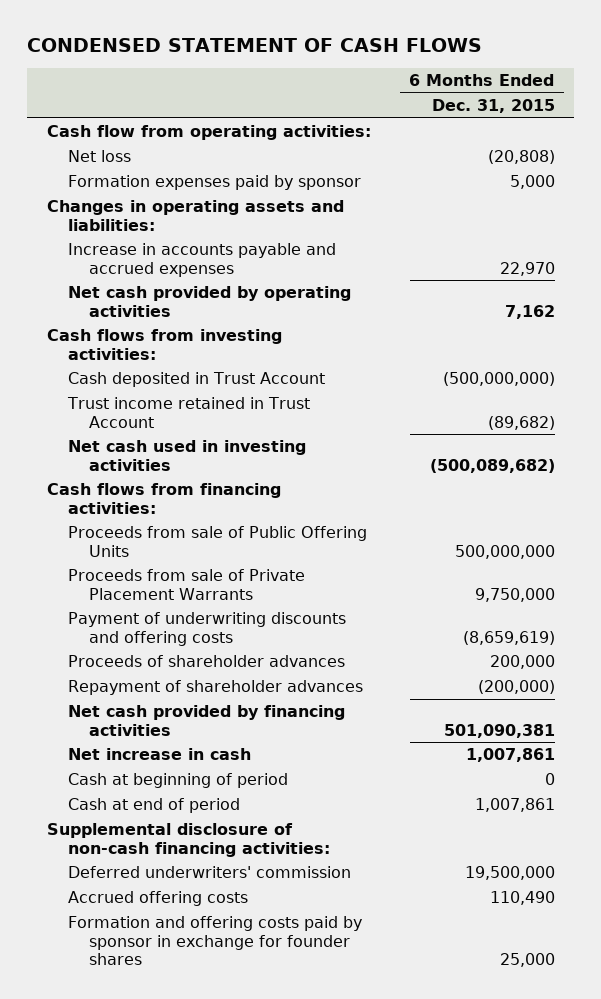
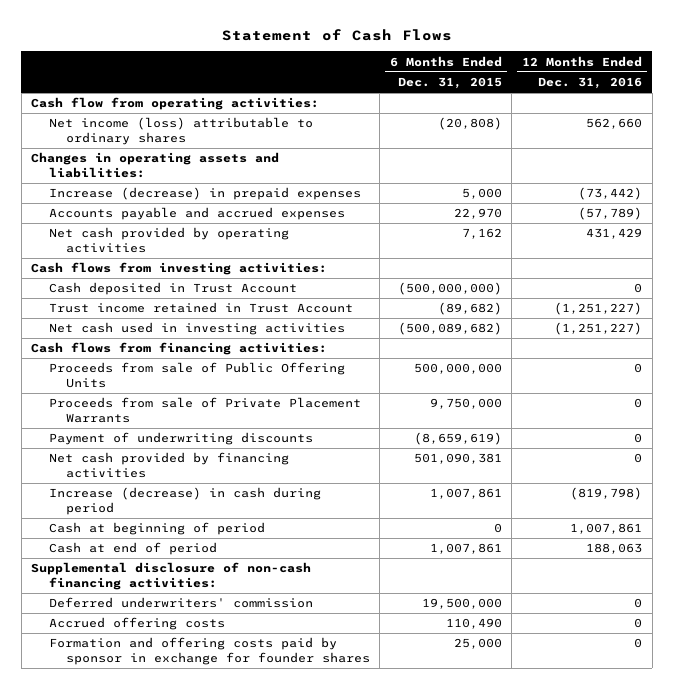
- CONDENSED STATEMENT OF CASH FLOWS
+ Statement of Cash Flows
- | 6 Months Ended Dec. 31, 2015
+ | 6 Months Ended Dec. 31, 2015 | 12 Months Ended Dec. 31, 2016
- Net loss | (20,808)
- Formation expenses paid by sponsor | 5,000
+ Net income (loss) attributable to ordinary shares | (20,808) | 562,660
- Increase in accounts payable and accrued expenses | 22,970
+ Increase (decrease) in prepaid expenses | 5,000 | (73,442)
+ Accounts payable and accrued expenses | 22,970 | (57,789)
- Payment of underwriting discounts and offering costs | (8,659,619)
- Proceeds of shareholder advances | 200,000
- Repayment of shareholder advances | (200,000)
+ Payment of underwriting discounts | (8,659,619) | 0
- Net increase in cash | 1,007,861
+ Increase (decrease) in cash during period | 1,007,861 | (819,798)

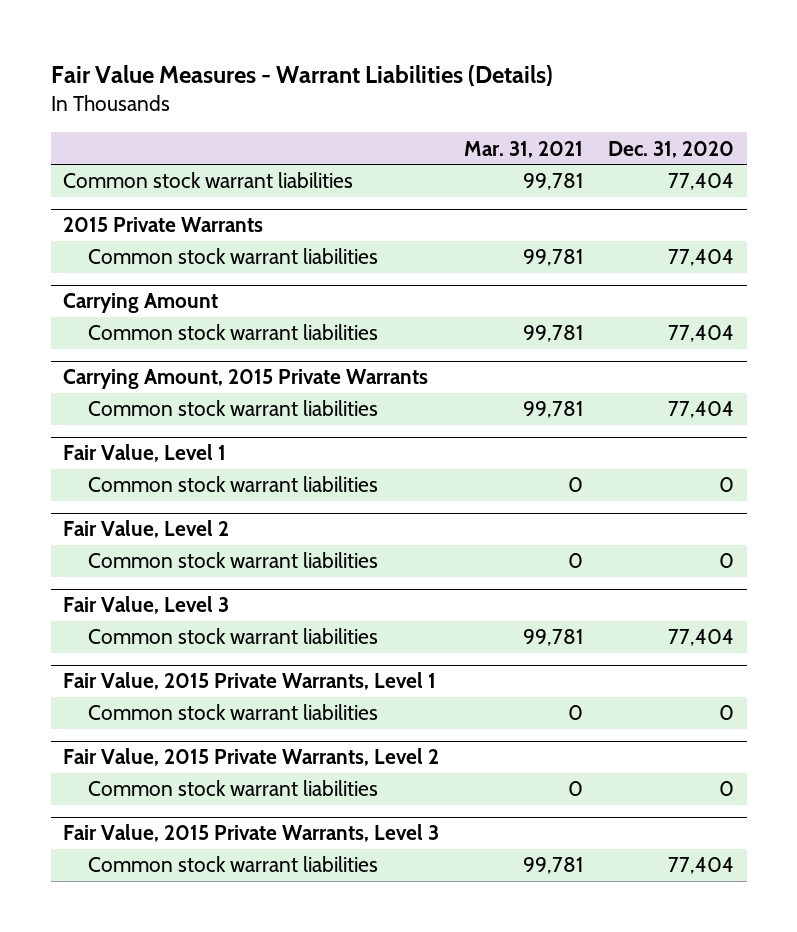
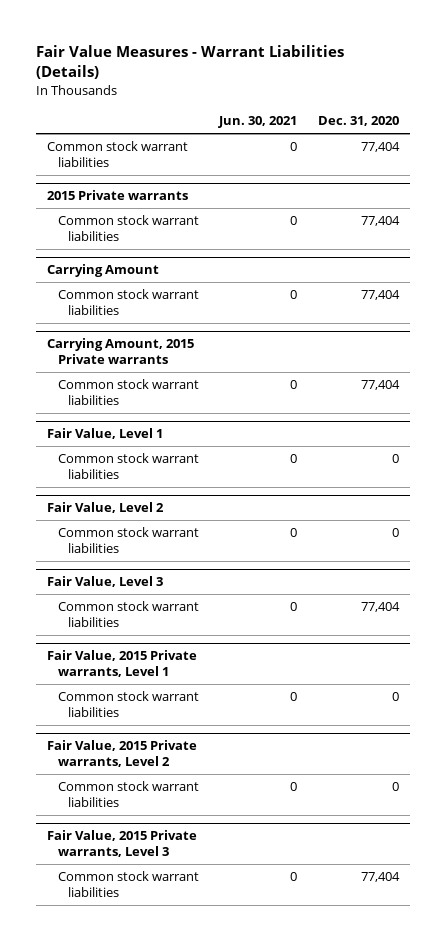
- | Mar. 31, 2021 | Dec. 31, 2020
+ | Jun. 30, 2021 | Dec. 31, 2020
- 2015 Private Warrants
+ 2015 Private warrants
- Carrying Amount, 2015 Private Warrants
+ Carrying Amount, 2015 Private warrants
- Fair Value, 2015 Private Warrants, Level 1
+ Fair Value, 2015 Private warrants, Level 1
- Fair Value, 2015 Private Warrants, Level 2
+ Fair Value, 2015 Private warrants, Level 2
- Fair Value, 2015 Private Warrants, Level 3
+ Fair Value, 2015 Private warrants, Level 3

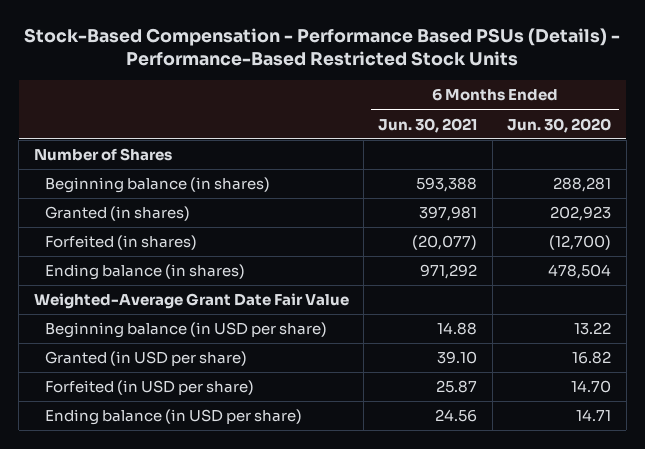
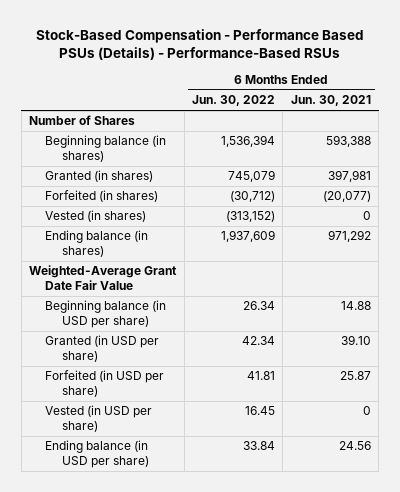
- Stock-Based Compensation - Performance Based PSUs (Details) - Performance-Based Restricted Stock Units
+ Stock-Based Compensation - Performance Based PSUs (Details) - Performance-Based RSUs
- | 6 Months Ended Jun. 30, 2021 | 6 Months Ended Jun. 30, 2020
+ | 6 Months Ended Jun. 30, 2022 | 6 Months Ended Jun. 30, 2021
+ Vested (in shares) | (313,152) | 0
+ Vested (in USD per share) | 16.45 | 0

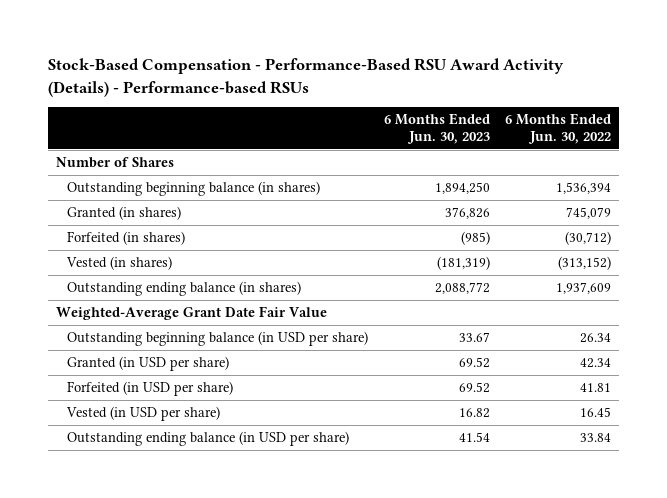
- Stock-Based Compensation - Performance Based PSUs (Details) - Performance-Based RSUs
+ Stock-Based Compensation - Performance-Based RSU Award Activity (Details) - Performance-based RSUs
- | 6 Months Ended Jun. 30, 2022 | 6 Months Ended Jun. 30, 2021
+ | 6 Months Ended Jun. 30, 2023 | 6 Months Ended Jun. 30, 2022
- Beginning balance (in shares) | 1,536,394 | 593,388
+ Outstanding beginning balance (in shares) | 1,894,250 | 1,536,394
- Ending balance (in shares) | 1,937,609 | 971,292
+ Outstanding ending balance (in shares) | 2,088,772 | 1,937,609
- Beginning balance (in USD per share) | 26.34 | 14.88
+ Outstanding beginning balance (in USD per share) | 33.67 | 26.34
- Ending balance (in USD per share) | 33.84 | 24.56
+ Outstanding ending balance (in USD per share) | 41.54 | 33.84

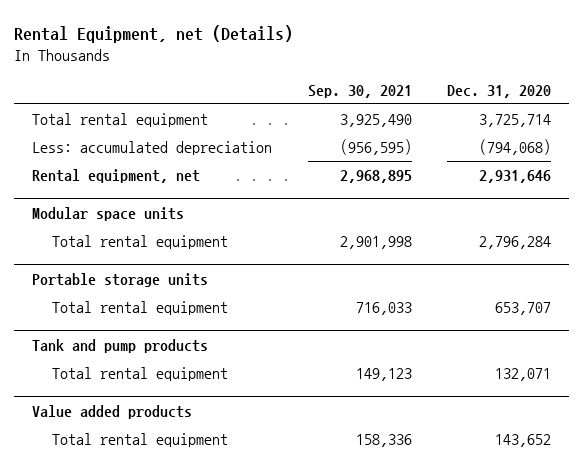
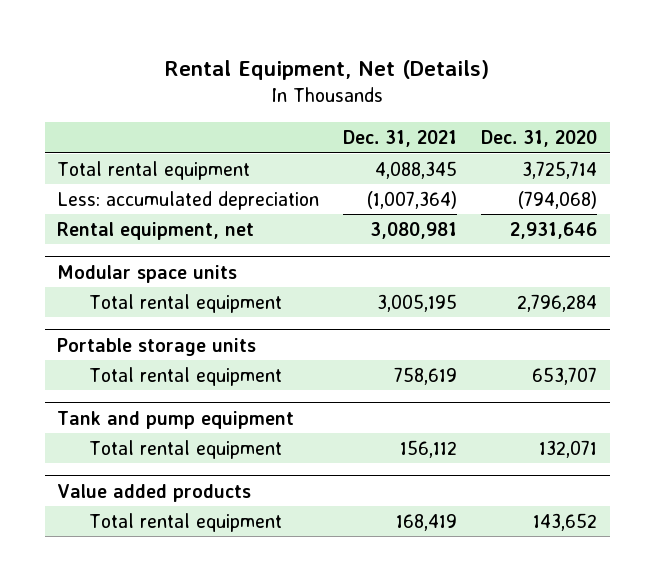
- Rental Equipment, net (Details)
+ Rental Equipment, Net (Details)
- | Sep. 30, 2021 | Dec. 31, 2020
+ | Dec. 31, 2021 | Dec. 31, 2020
- Tank and pump products
+ Tank and pump equipment

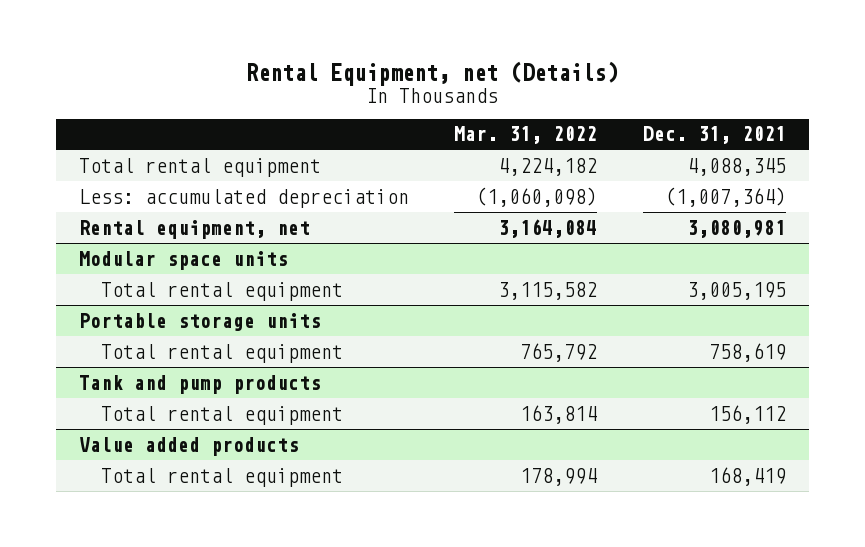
- Rental Equipment, Net (Details)
+ Rental Equipment, net (Details)
- | Dec. 31, 2021 | Dec. 31, 2020
+ | Mar. 31, 2022 | Dec. 31, 2021
- Tank and pump equipment
+ Tank and pump products

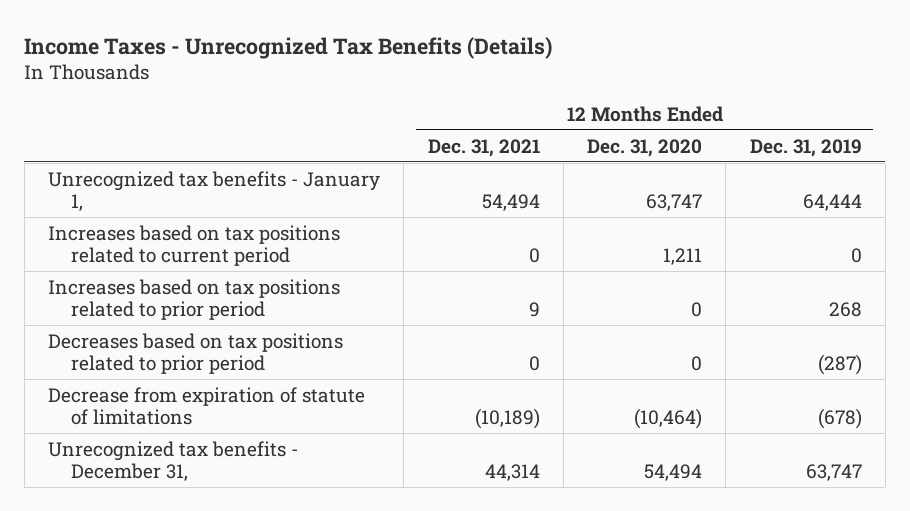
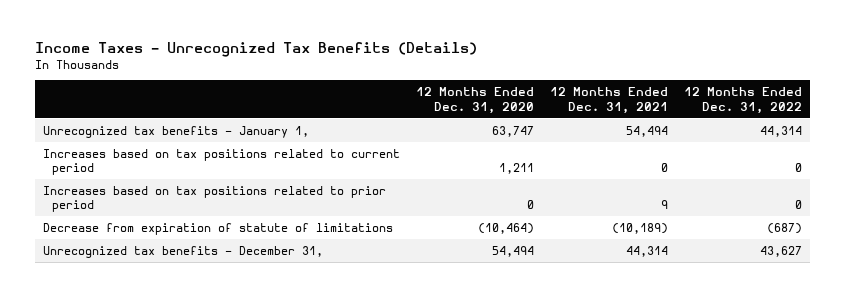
- | 12 Months Ended Dec. 31, 2021 | 12 Months Ended Dec. 31, 2020 | 12 Months Ended Dec. 31, 2019
+ | 12 Months Ended Dec. 31, 2020 | 12 Months Ended Dec. 31, 2021 | 12 Months Ended Dec. 31, 2022
- Decreases based on tax positions related to prior period | 0 | 0 | (287)

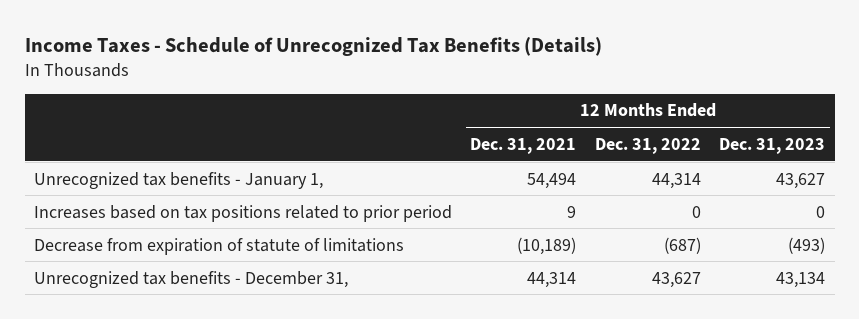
- Income Taxes - Unrecognized Tax Benefits (Details)
+ Income Taxes - Schedule of Unrecognized Tax Benefits (Details)
- | 12 Months Ended Dec. 31, 2020 | 12 Months Ended Dec. 31, 2021 | 12 Months Ended Dec. 31, 2022
+ | 12 Months Ended Dec. 31, 2021 | 12 Months Ended Dec. 31, 2022 | 12 Months Ended Dec. 31, 2023
- Increases based on tax positions related to current period | 1,211 | 0 | 0

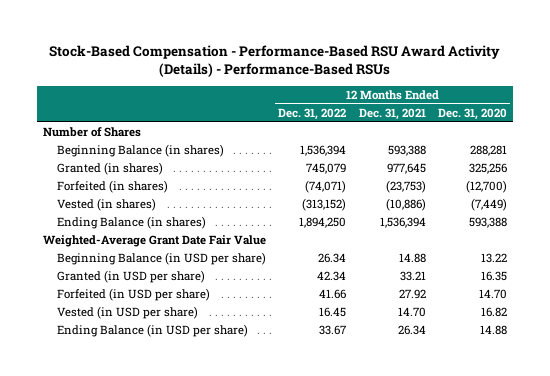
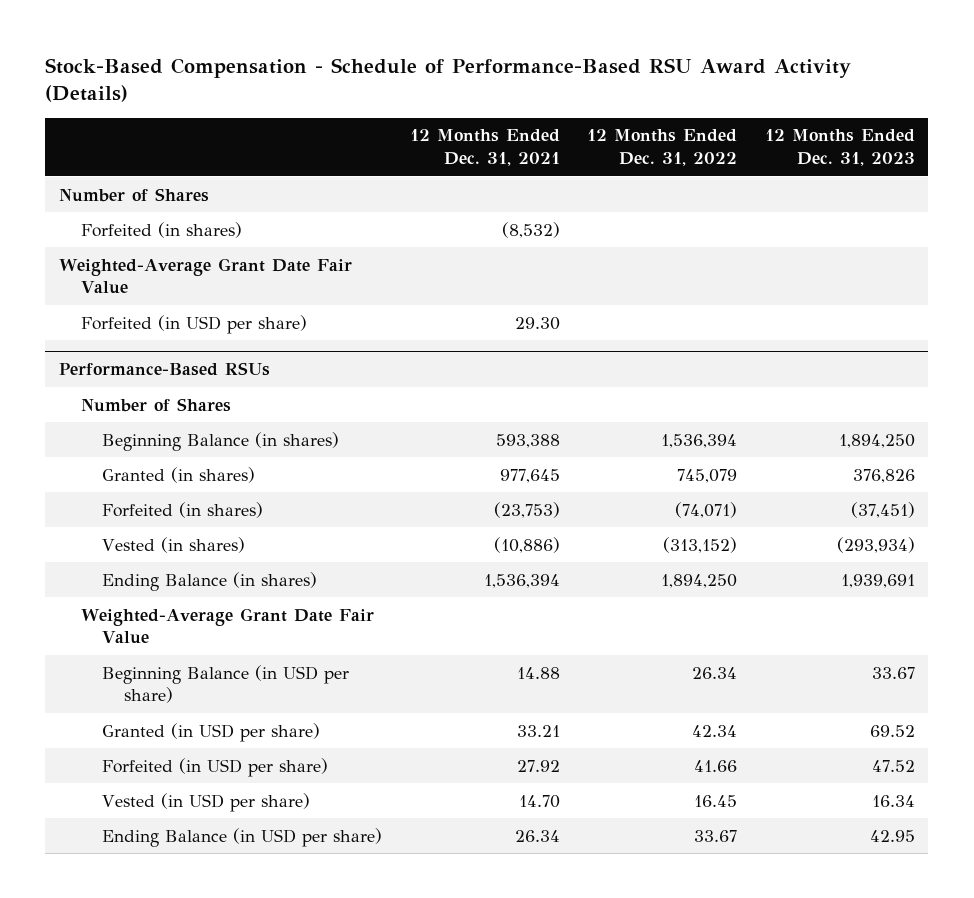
- Stock-Based Compensation - Performance-Based RSU Award Activity (Details) - Performance-Based RSUs
+ Stock-Based Compensation - Schedule of Performance-Based RSU Award Activity (Details)
- | 12 Months Ended Dec. 31, 2022 | 12 Months Ended Dec. 31, 2021 | 12 Months Ended Dec. 31, 2020
+ | 12 Months Ended Dec. 31, 2021 | 12 Months Ended Dec. 31, 2022 | 12 Months Ended Dec. 31, 2023
+ Forfeited (in shares) | (8,532) | |
+ Weighted-Average Grant Date Fair Value
+ Forfeited (in USD per share) | 29.30 | |
+ Performance-Based RSUs
+ Number of Shares

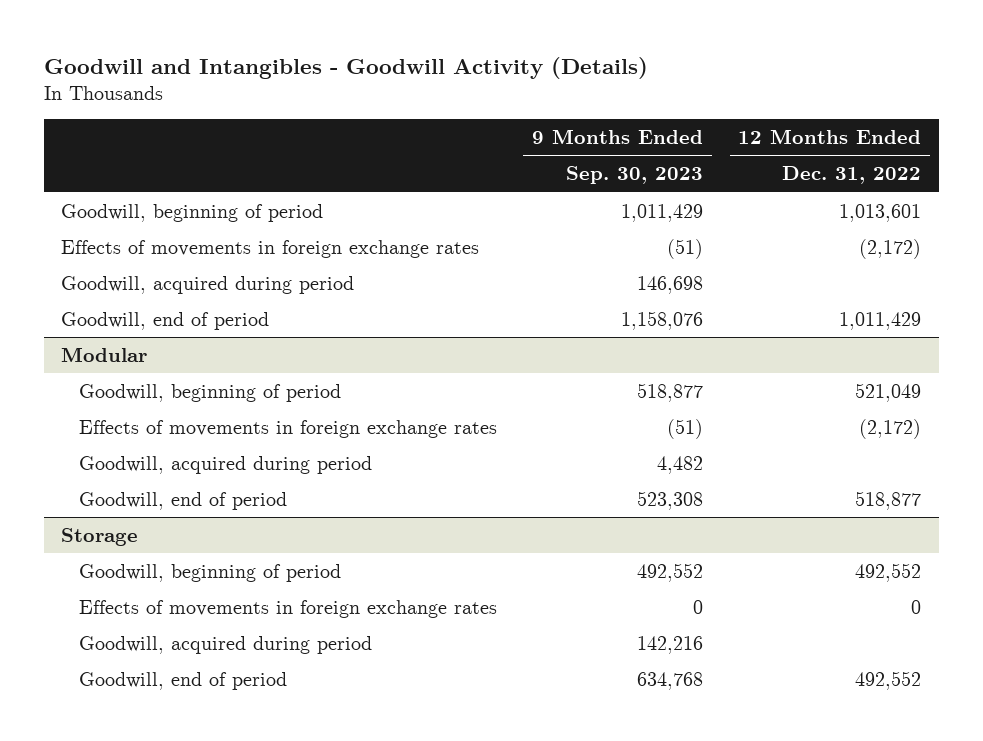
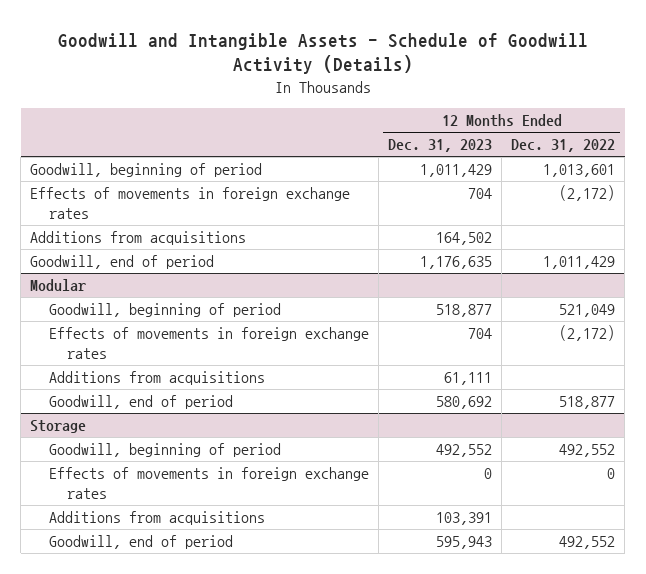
- Goodwill and Intangibles - Goodwill Activity (Details)
+ Goodwill and Intangible Assets - Schedule of Goodwill Activity (Details)
- | 9 Months Ended Sep. 30, 2023 | 12 Months Ended Dec. 31, 2022
+ | 12 Months Ended Dec. 31, 2023 | 12 Months Ended Dec. 31, 2022
- Goodwill, acquired during period | 146,698 |
+ Additions from acquisitions | 164,502 |
@ Modular
- Goodwill, acquired during period | 4,482 |
+ Additions from acquisitions | 61,111 |
@ Storage
- Goodwill, acquired during period | 142,216 |
+ Additions from acquisitions | 103,391 |

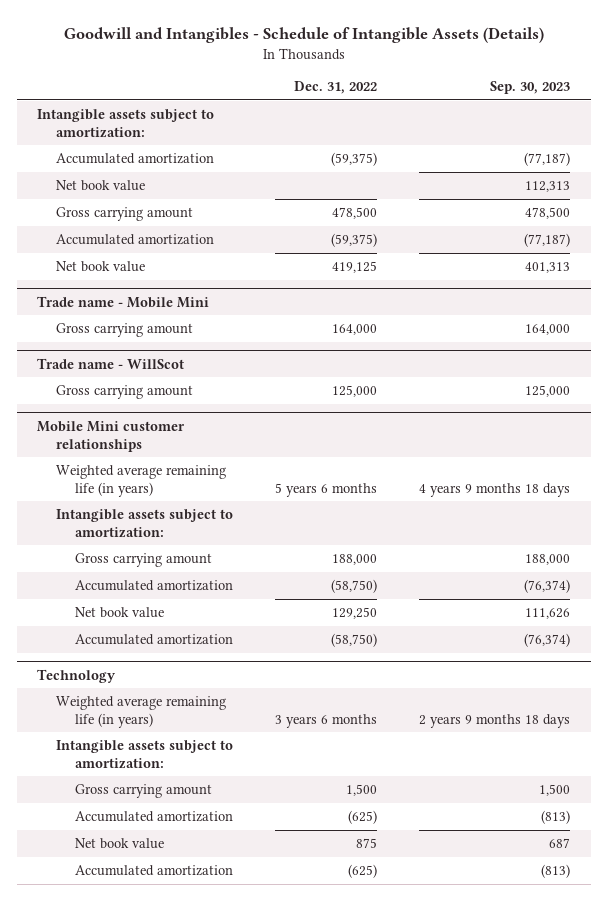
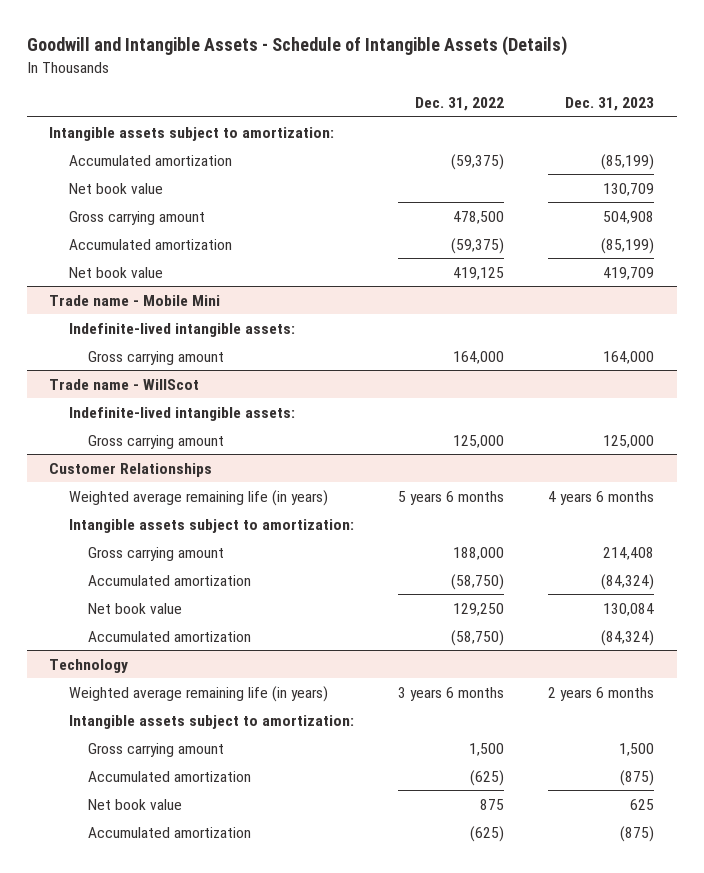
- Goodwill and Intangibles - Schedule of Intangible Assets (Details)
+ Goodwill and Intangible Assets - Schedule of Intangible Assets (Details)
- | Dec. 31, 2022 | Sep. 30, 2023
+ | Dec. 31, 2022 | Dec. 31, 2023
@ Trade name - Mobile Mini
+ Indefinite-lived intangible assets:
@ Trade name - WillScot
+ Indefinite-lived intangible assets:
- Mobile Mini customer relationships
+ Customer Relationships

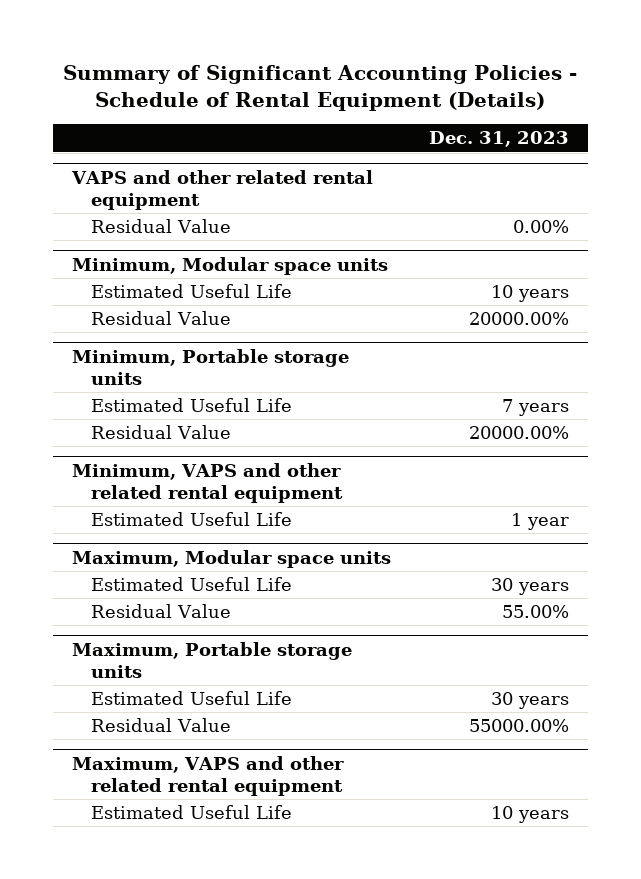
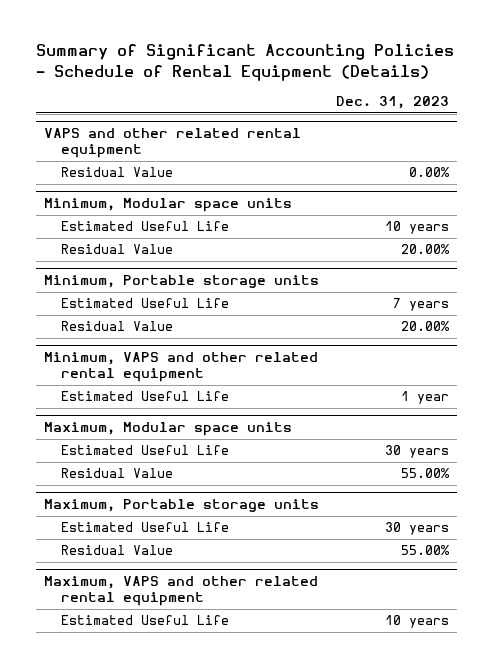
@ Minimum, Modular space units
- Residual Value | 20000.00%
+ Residual Value | 20.00%
@ Minimum, Portable storage units
- Residual Value | 20000.00%
+ Residual Value | 20.00%
@ Maximum, Portable storage units
- Residual Value | 55000.00%
+ Residual Value | 55.00%

